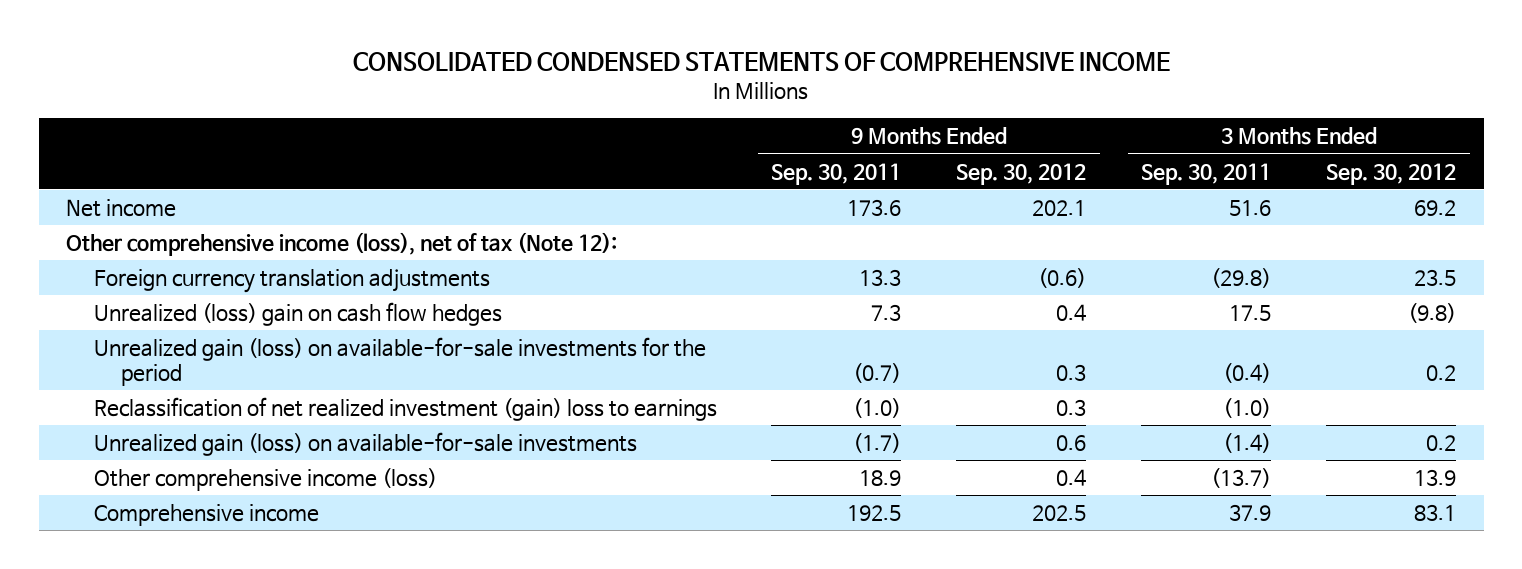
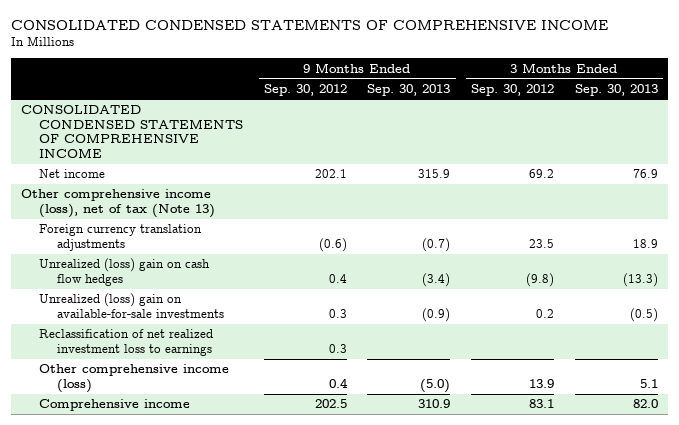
- | 9 Months Ended Sep. 30, 2011 | 9 Months Ended Sep. 30, 2012 | 3 Months Ended Sep. 30, 2011 | 3 Months Ended Sep. 30, 2012
+ | 9 Months Ended Sep. 30, 2012 | 9 Months Ended Sep. 30, 2013 | 3 Months Ended Sep. 30, 2012 | 3 Months Ended Sep. 30, 2013
+ CONSOLIDATED CONDENSED STATEMENTS OF COMPREHENSIVE INCOME
- Other comprehensive income (loss), net of tax (Note 12):
+ Other comprehensive income (loss), net of tax (Note 13)
- Unrealized gain (loss) on available-for-sale investments for the period | (0.7) | 0.3 | (0.4) | 0.2
- Reclassification of net realized investment (gain) loss to earnings | (1.0) | 0.3 | (1.0) |
- Unrealized gain (loss) on available-for-sale investments | (1.7) | 0.6 | (1.4) | 0.2
+ Unrealized (loss) gain on available-for-sale investments | 0.3 | (0.9) | 0.2 | (0.5)
+ Reclassification of net realized investment loss to earnings | 0.3 | | |

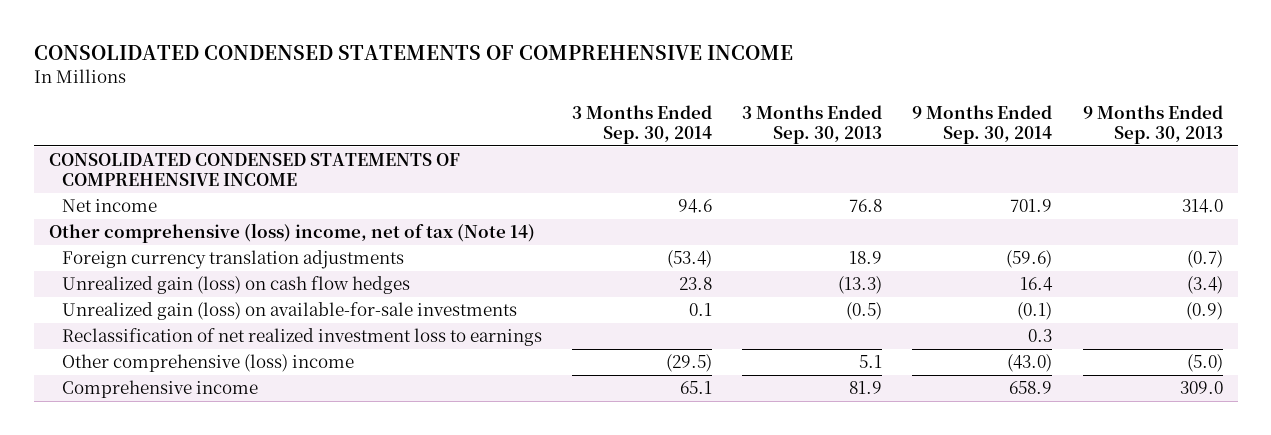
- | 9 Months Ended Sep. 30, 2012 | 9 Months Ended Sep. 30, 2013 | 3 Months Ended Sep. 30, 2012 | 3 Months Ended Sep. 30, 2013
+ | 3 Months Ended Sep. 30, 2014 | 3 Months Ended Sep. 30, 2013 | 9 Months Ended Sep. 30, 2014 | 9 Months Ended Sep. 30, 2013
- Net income | 202.1 | 315.9 | 69.2 | 76.9
- Other comprehensive income (loss), net of tax (Note 13)
+ Net income | 94.6 | 76.8 | 701.9 | 314.0
+ Other comprehensive (loss) income, net of tax (Note 14)
- Unrealized (loss) gain on cash flow hedges | 0.4 | (3.4) | (9.8) | (13.3)
- Unrealized (loss) gain on available-for-sale investments | 0.3 | (0.9) | 0.2 | (0.5)
+ Unrealized gain (loss) on cash flow hedges | 23.8 | (13.3) | 16.4 | (3.4)
+ Unrealized gain (loss) on available-for-sale investments | 0.1 | (0.5) | (0.1) | (0.9)
- Other comprehensive income (loss) | 0.4 | (5.0) | 13.9 | 5.1
- Comprehensive income | 202.5 | 310.9 | 83.1 | 82.0
+ Other comprehensive (loss) income | (29.5) | 5.1 | (43.0) | (5.0)
+ Comprehensive income | 65.1 | 81.9 | 658.9 | 309.0

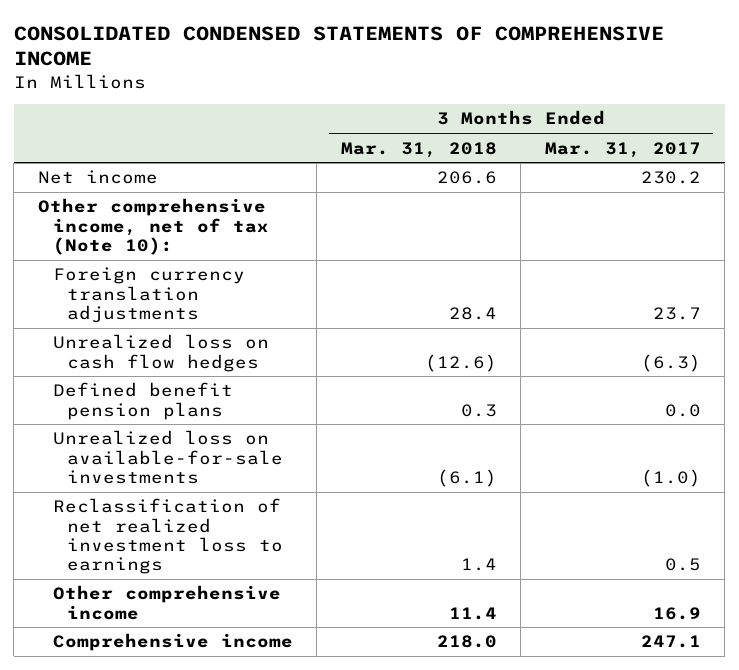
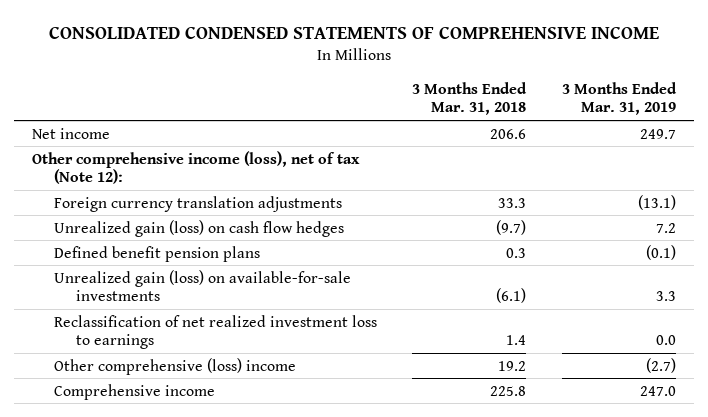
- | 3 Months Ended Mar. 31, 2018 | 3 Months Ended Mar. 31, 2017
+ | 3 Months Ended Mar. 31, 2018 | 3 Months Ended Mar. 31, 2019
- Other comprehensive income, net of tax (Note 10):
- Foreign currency translation adjustments | 28.4 | 23.7
- Unrealized loss on cash flow hedges | (12.6) | (6.3)
+ Other comprehensive income (loss), net of tax (Note 12):
+ Foreign currency translation adjustments | 33.3 | (13.1)
+ Unrealized gain (loss) on cash flow hedges | (9.7) | 7.2
- Unrealized loss on available-for-sale investments | (6.1) | (1.0)
+ Unrealized gain (loss) on available-for-sale investments | (6.1) | 3.3
- Other comprehensive income | 11.4 | 16.9
- Comprehensive income | 218.0 | 247.1
+ Other comprehensive (loss) income | 19.2 | (2.7)
+ Comprehensive income | 225.8 | 247.0

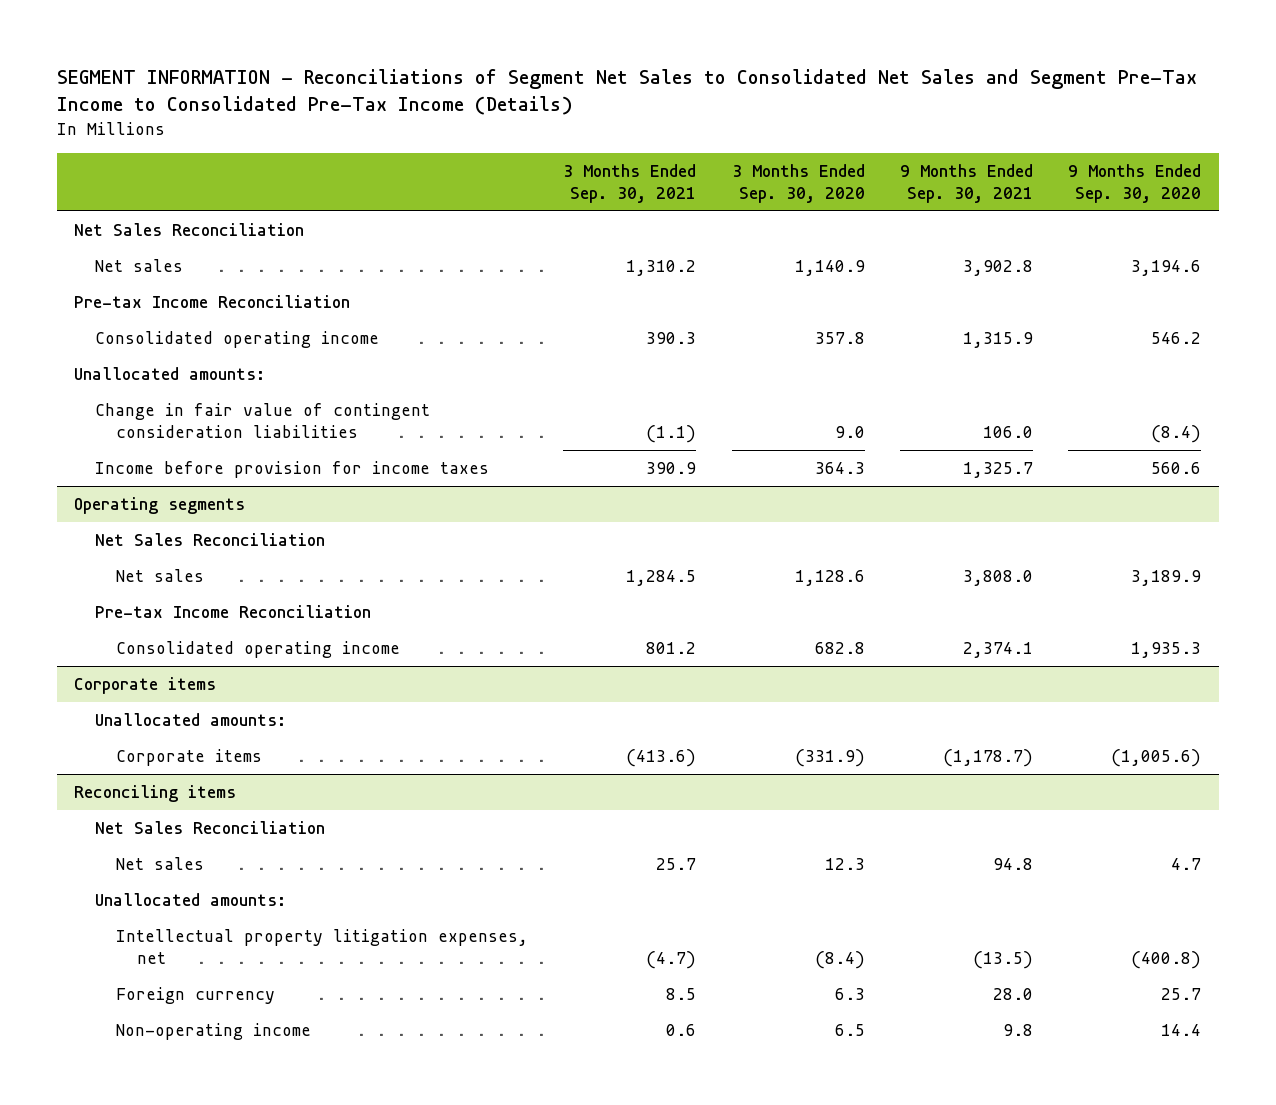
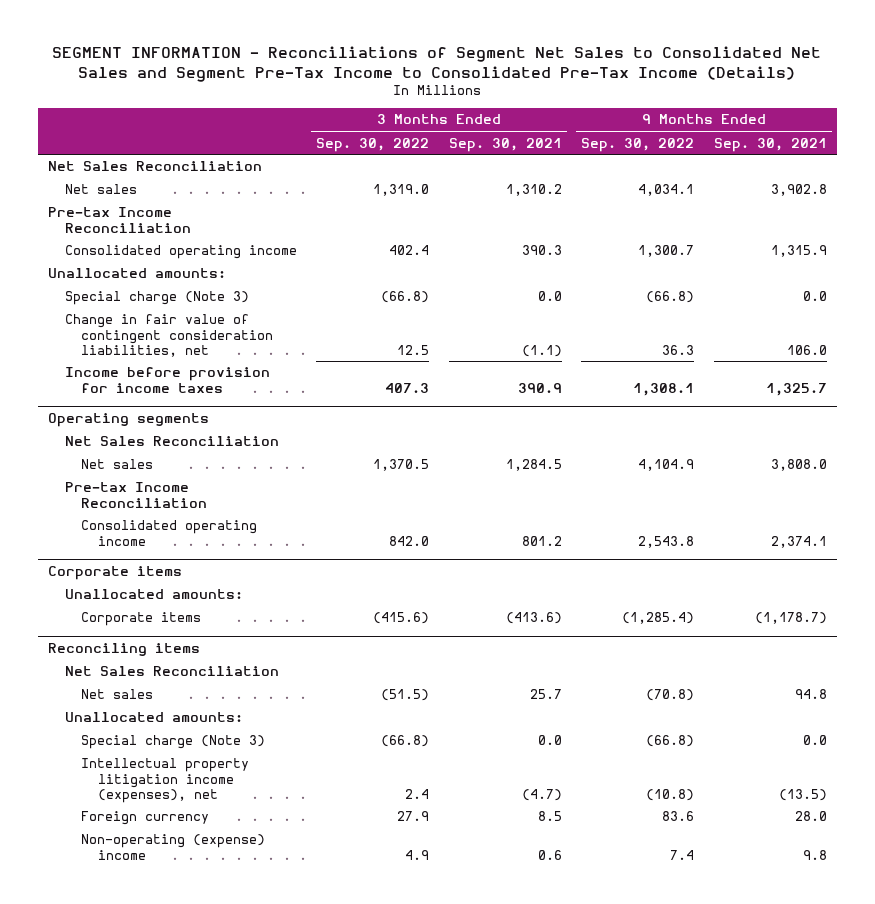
- | 3 Months Ended Sep. 30, 2021 | 3 Months Ended Sep. 30, 2020 | 9 Months Ended Sep. 30, 2021 | 9 Months Ended Sep. 30, 2020
+ | 3 Months Ended Sep. 30, 2022 | 3 Months Ended Sep. 30, 2021 | 9 Months Ended Sep. 30, 2022 | 9 Months Ended Sep. 30, 2021
- Change in fair value of contingent consideration liabilities | (1.1) | 9.0 | 106.0 | (8.4)
+ Special charge (Note 3) | (66.8) | 0.0 | (66.8) | 0.0
+ Change in fair value of contingent consideration liabilities, net | 12.5 | (1.1) | 36.3 | 106.0
@ Reconciling items
- Intellectual property litigation expenses, net | (4.7) | (8.4) | (13.5) | (400.8)
+ Special charge (Note 3) | (66.8) | 0.0 | (66.8) | 0.0
+ Intellectual property litigation income (expenses), net | 2.4 | (4.7) | (10.8) | (13.5)
- Non-operating income | 0.6 | 6.5 | 9.8 | 14.4
+ Non-operating (expense) income | 4.9 | 0.6 | 7.4 | 9.8

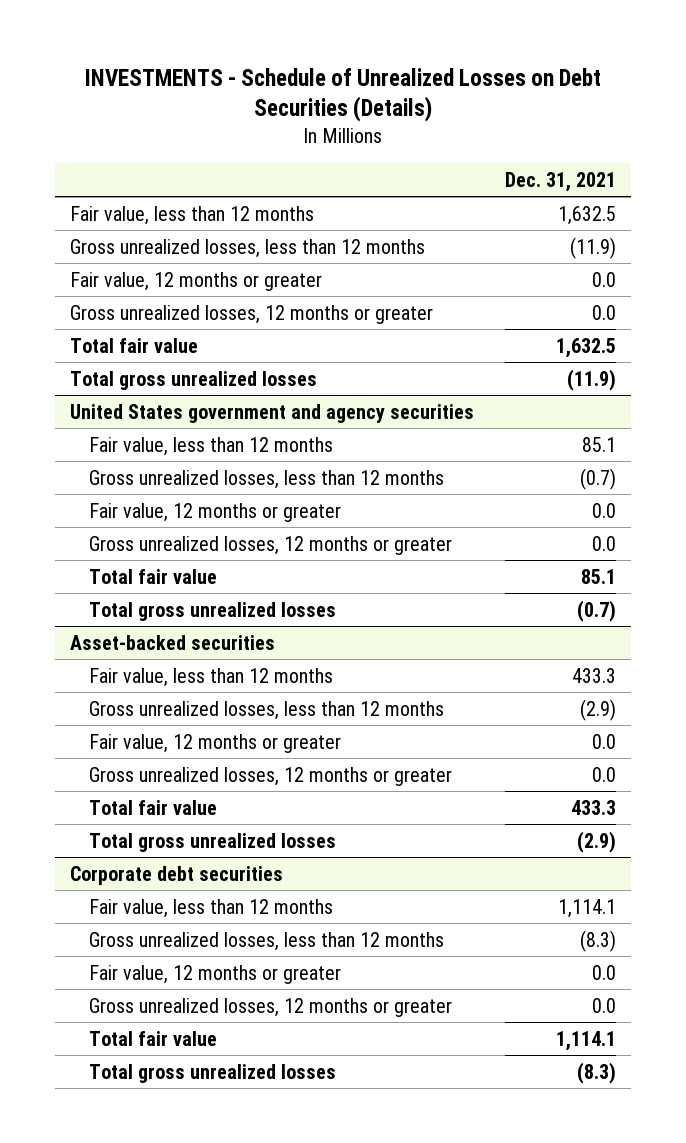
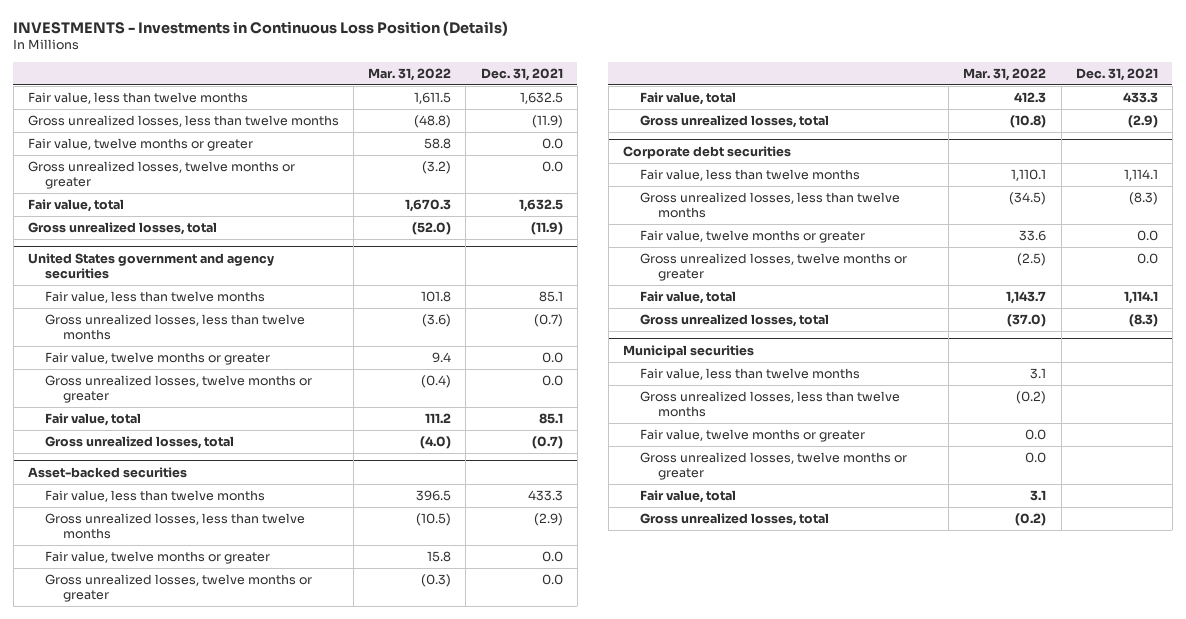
- INVESTMENTS - Schedule of Unrealized Losses on Debt Securities (Details)
+ INVESTMENTS - Investments in Continuous Loss Position (Details)
- | Dec. 31, 2021
+ | Mar. 31, 2022 | Dec. 31, 2021
- Fair value, less than 12 months | 1,632.5
- Gross unrealized losses, less than 12 months | (11.9)
- Fair value, 12 months or greater | 0.0
- Gross unrealized losses, 12 months or greater | 0.0
- Total fair value | 1,632.5
- Total gross unrealized losses | (11.9)
+ Fair value, less than twelve months | 1,611.5 | 1,632.5
+ Gross unrealized losses, less than twelve months | (48.8) | (11.9)
+ Fair value, twelve months or greater | 58.8 | 0.0
+ Gross unrealized losses, twelve months or greater | (3.2) | 0.0
+ Fair value, total | 1,670.3 | 1,632.5
+ Gross unrealized losses, total | (52.0) | (11.9)
@ United States government and agency securities
- Fair value, less than 12 months | 85.1
- Gross unrealized losses, less than 12 months | (0.7)
- Fair value, 12 months or greater | 0.0
- Gross unrealized losses, 12 months or greater | 0.0
- Total fair value | 85.1
- Total gross unrealized losses | (0.7)
+ Fair value, less than twelve months | 101.8 | 85.1
+ Gross unrealized losses, less than twelve months | (3.6) | (0.7)
+ Fair value, twelve months or greater | 9.4 | 0.0
+ Gross unrealized losses, twelve months or greater | (0.4) | 0.0
+ Fair value, total | 111.2 | 85.1
+ Gross unrealized losses, total | (4.0) | (0.7)
@ Asset-backed securities
- Fair value, less than 12 months | 433.3
- Gross unrealized losses, less than 12 months | (2.9)
- Fair value, 12 months or greater | 0.0
- Gross unrealized losses, 12 months or greater | 0.0
- Total fair value | 433.3
- Total gross unrealized losses | (2.9)
+ Fair value, less than twelve months | 396.5 | 433.3
+ Gross unrealized losses, less than twelve months | (10.5) | (2.9)
+ Fair value, twelve months or greater | 15.8 | 0.0
+ Gross unrealized losses, twelve months or greater | (0.3) | 0.0
+ Fair value, total | 412.3 | 433.3
+ Gross unrealized losses, total | (10.8) | (2.9)
@ Corporate debt securities
- Fair value, less than 12 months | 1,114.1
- Gross unrealized losses, less than 12 months | (8.3)
- Fair value, 12 months or greater | 0.0
- Gross unrealized losses, 12 months or greater | 0.0
- Total fair value | 1,114.1
- Total gross unrealized losses | (8.3)
+ Fair value, less than twelve months | 1,110.1 | 1,114.1
+ Gross unrealized losses, less than twelve months | (34.5) | (8.3)
+ Fair value, twelve months or greater | 33.6 | 0.0
+ Gross unrealized losses, twelve months or greater | (2.5) | 0.0
+ Fair value, total | 1,143.7 | 1,114.1
+ Gross unrealized losses, total | (37.0) | (8.3)
+ Municipal securities
+ Fair value, less than twelve months | 3.1 |
+ Gross unrealized losses, less than twelve months | (0.2) |
+ Fair value, twelve months or greater | 0.0 |
+ Gross unrealized losses, twelve months or greater | 0.0 |
+ Fair value, total | 3.1 |
+ Gross unrealized losses, total | (0.2) |

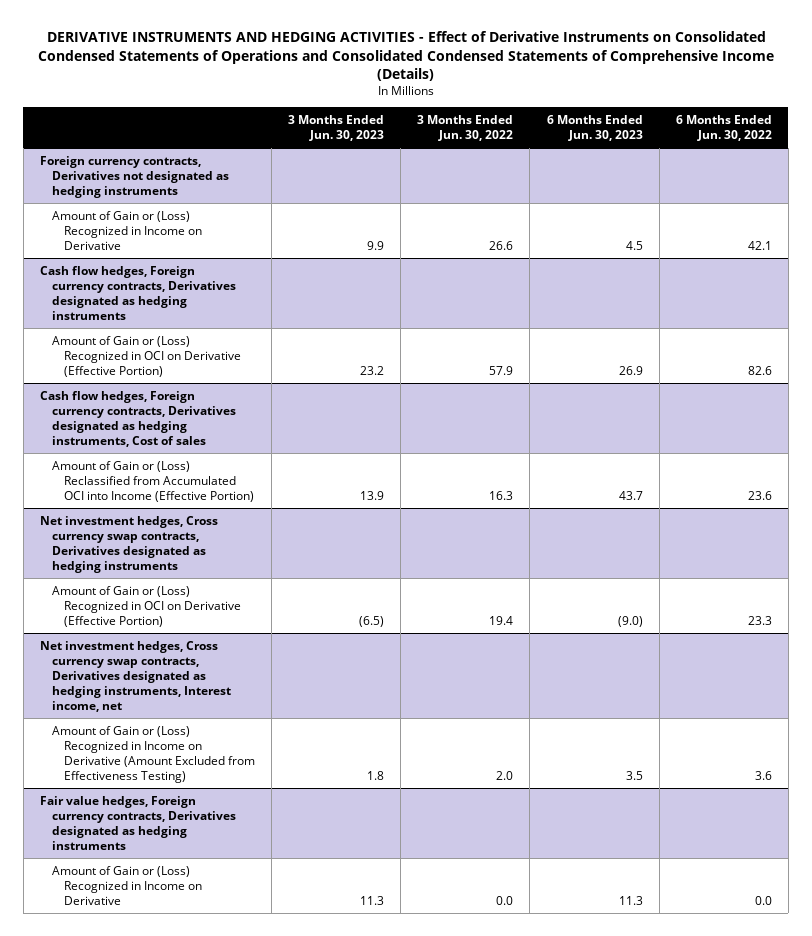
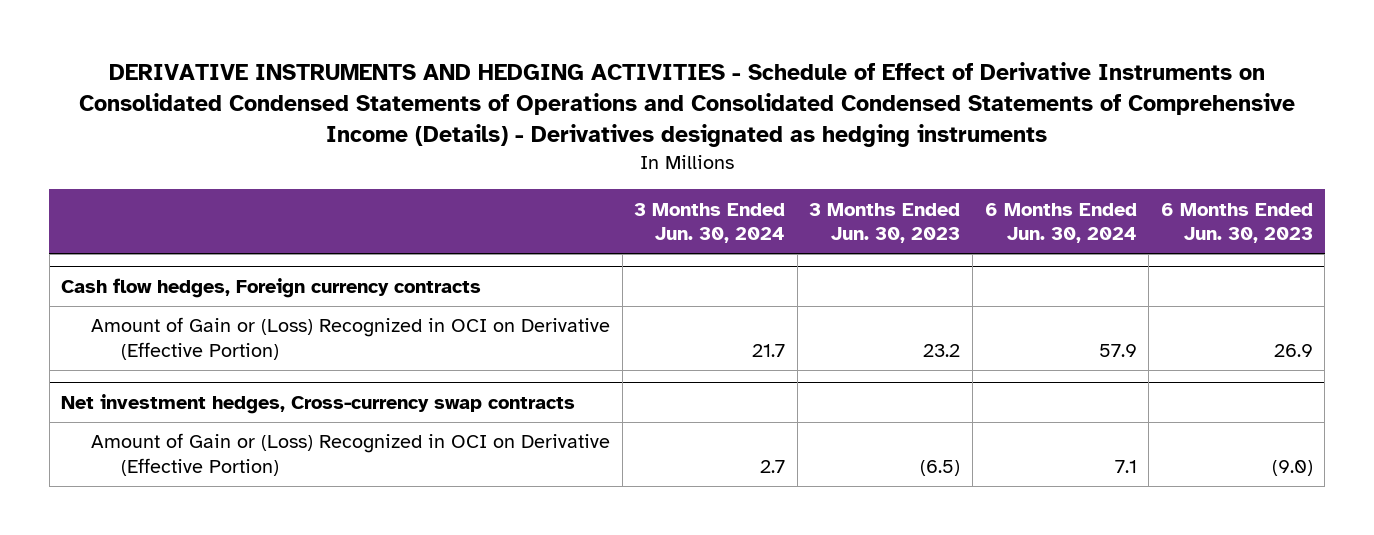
- DERIVATIVE INSTRUMENTS AND HEDGING ACTIVITIES - Effect of Derivative Instruments on Consolidated Condensed Statements of Operations and Consolidated Condensed Statements of Comprehensive Income (Details)
+ DERIVATIVE INSTRUMENTS AND HEDGING ACTIVITIES - Schedule of Effect of Derivative Instruments on Consolidated Condensed Statements of Operations and Consolidated Condensed Statements of Comprehensive Income (Details) - Derivatives designated as hedging instruments
- | 3 Months Ended Jun. 30, 2023 | 3 Months Ended Jun. 30, 2022 | 6 Months Ended Jun. 30, 2023 | 6 Months Ended Jun. 30, 2022
+ | 3 Months Ended Jun. 30, 2024 | 3 Months Ended Jun. 30, 2023 | 6 Months Ended Jun. 30, 2024 | 6 Months Ended Jun. 30, 2023
- Foreign currency contracts, Derivatives not designated as hedging instruments
- Amount of Gain or (Loss) Recognized in Income on Derivative | 9.9 | 26.6 | 4.5 | 42.1
- Cash flow hedges, Foreign currency contracts, Derivatives designated as hedging instruments
+ Cash flow hedges, Foreign currency contracts
- Cash flow hedges, Foreign currency contracts, Derivatives designated as hedging instruments, Cost of sales
- Amount of Gain or (Loss) Reclassified from Accumulated OCI into Income (Effective Portion) | 13.9 | 16.3 | 43.7 | 23.6
- Net investment hedges, Cross currency swap contracts, Derivatives designated as hedging instruments
+ Net investment hedges, Cross-currency swap contracts
- Net investment hedges, Cross currency swap contracts, Derivatives designated as hedging instruments, Interest income, net
- Amount of Gain or (Loss) Recognized in Income on Derivative (Amount Excluded from Effectiveness Testing) | 1.8 | 2.0 | 3.5 | 3.6
- Fair value hedges, Foreign currency contracts, Derivatives designated as hedging instruments
- Amount of Gain or (Loss) Recognized in Income on Derivative | 11.3 | 0.0 | 11.3 | 0.0

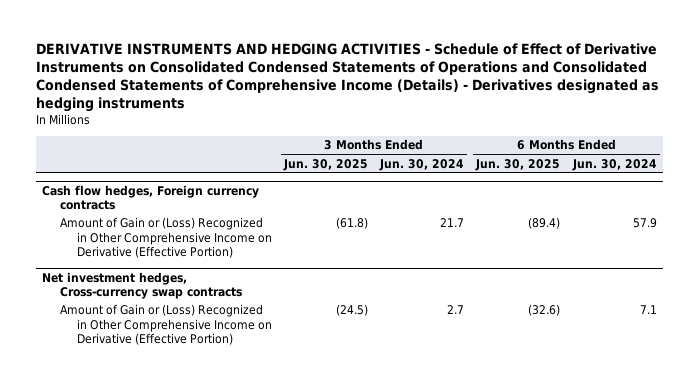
- | 3 Months Ended Jun. 30, 2024 | 3 Months Ended Jun. 30, 2023 | 6 Months Ended Jun. 30, 2024 | 6 Months Ended Jun. 30, 2023
+ | 3 Months Ended Jun. 30, 2025 | 3 Months Ended Jun. 30, 2024 | 6 Months Ended Jun. 30, 2025 | 6 Months Ended Jun. 30, 2024
@ Cash flow hedges, Foreign currency contracts
- Amount of Gain or (Loss) Recognized in OCI on Derivative (Effective Portion) | 21.7 | 23.2 | 57.9 | 26.9
+ Amount of Gain or (Loss) Recognized in Other Comprehensive Income on Derivative (Effective Portion) | (61.8) | 21.7 | (89.4) | 57.9
@ Net investment hedges, Cross-currency swap contracts
- Amount of Gain or (Loss) Recognized in OCI on Derivative (Effective Portion) | 2.7 | (6.5) | 7.1 | (9.0)
+ Amount of Gain or (Loss) Recognized in Other Comprehensive Income on Derivative (Effective Portion) | (24.5) | 2.7 | (32.6) | 7.1

